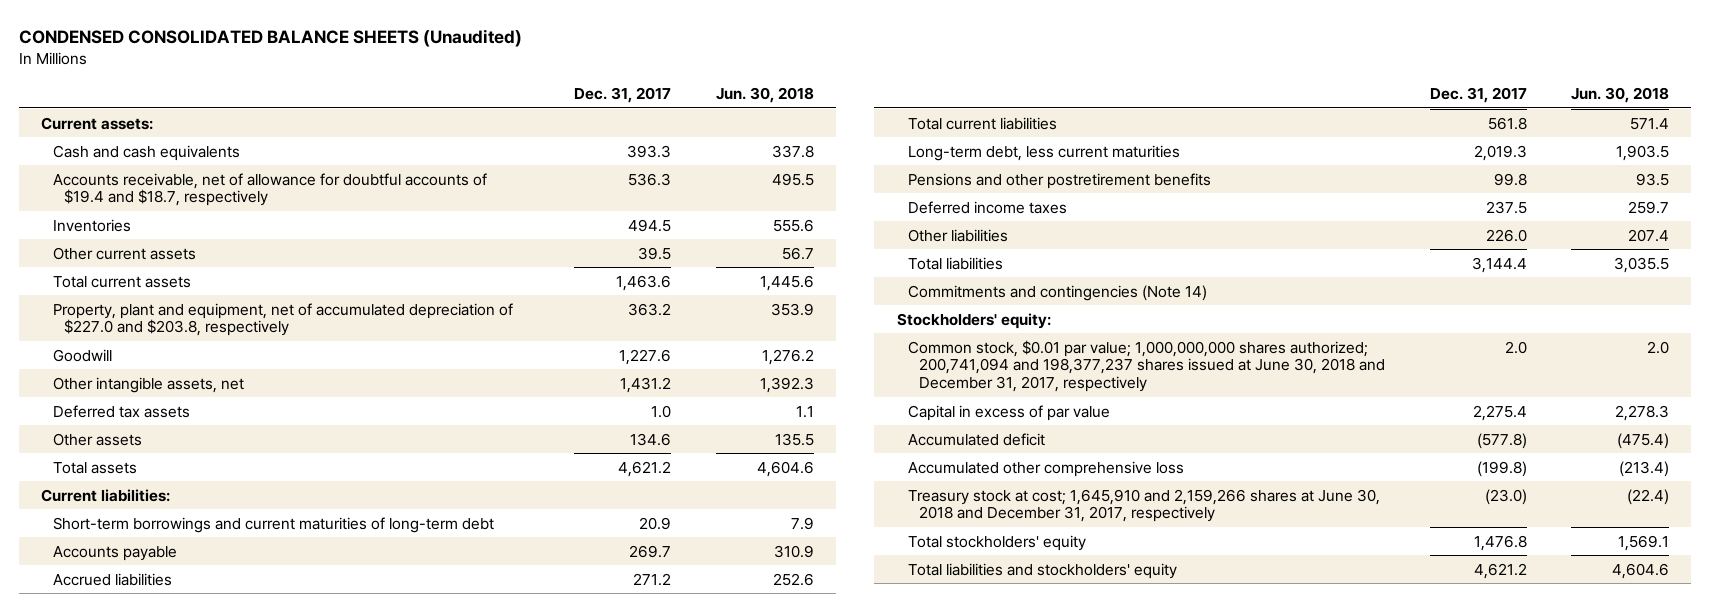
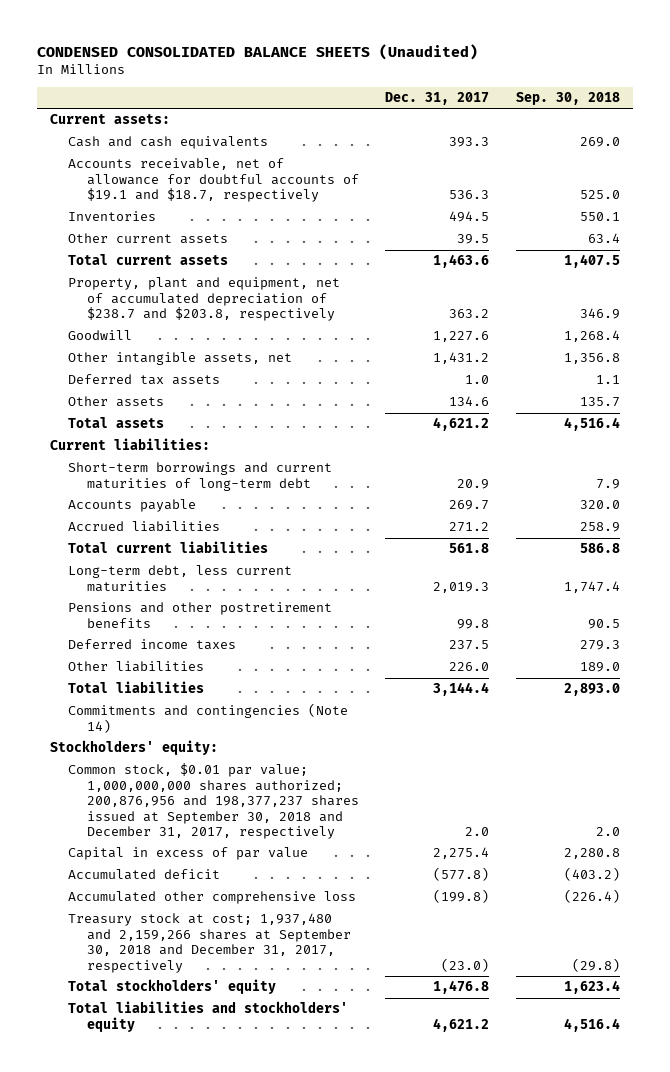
- | Dec. 31, 2017 | Jun. 30, 2018
+ | Dec. 31, 2017 | Sep. 30, 2018
- Accounts receivable, net of allowance for doubtful accounts of $19.4 and $18.7, respectively | 536.3 | 495.5
+ Accounts receivable, net of allowance for doubtful accounts of $19.1 and $18.7, respectively | 536.3 | 525.0
- Property, plant and equipment, net of accumulated depreciation of $227.0 and $203.8, respectively | 363.2 | 353.9
+ Property, plant and equipment, net of accumulated depreciation of $238.7 and $203.8, respectively | 363.2 | 346.9
- Common stock, $0.01 par value; 1,000,000,000 shares authorized; 200,741,094 and 198,377,237 shares issued at June 30, 2018 and December 31, 2017, respectively | 2.0 | 2.0
+ Common stock, $0.01 par value; 1,000,000,000 shares authorized; 200,876,956 and 198,377,237 shares issued at September 30, 2018 and December 31, 2017, respectively | 2.0 | 2.0
- Treasury stock at cost; 1,645,910 and 2,159,266 shares at June 30, 2018 and December 31, 2017, respectively | (23.0) | (22.4)
+ Treasury stock at cost; 1,937,480 and 2,159,266 shares at September 30, 2018 and December 31, 2017, respectively | (23.0) | (29.8)

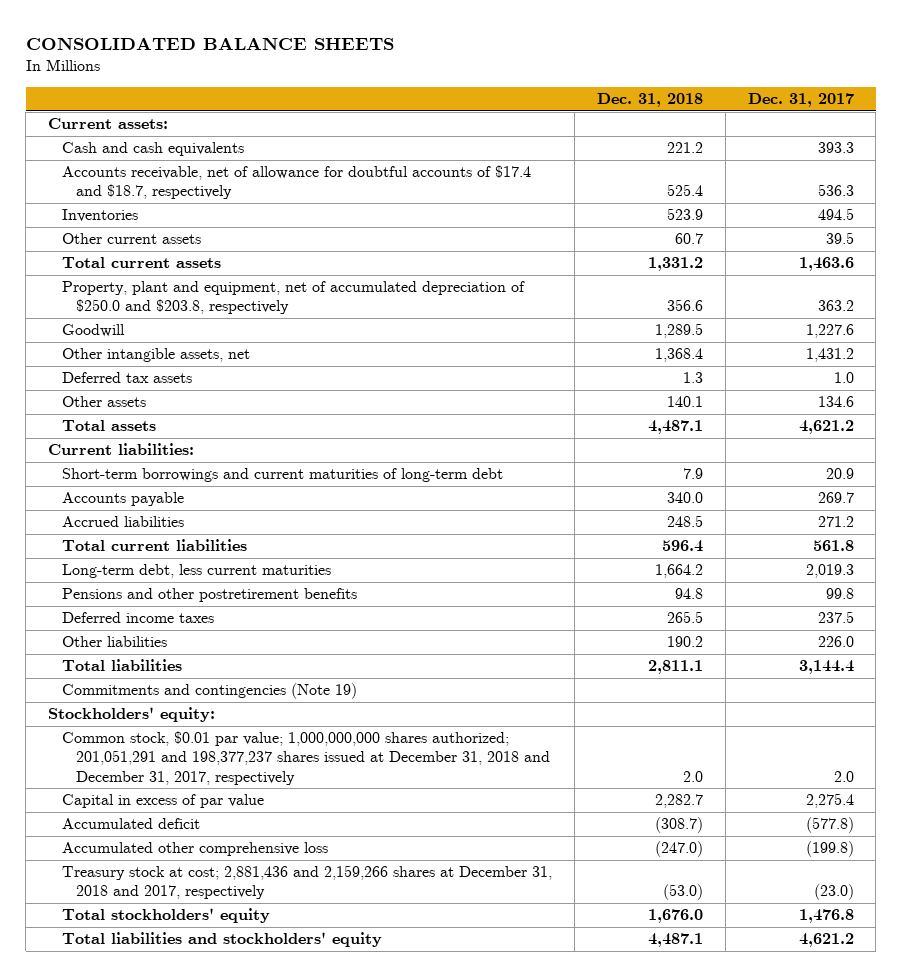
- CONDENSED CONSOLIDATED BALANCE SHEETS (Unaudited)
+ CONSOLIDATED BALANCE SHEETS
- | Dec. 31, 2017 | Sep. 30, 2018
+ | Dec. 31, 2018 | Dec. 31, 2017
- Accounts receivable, net of allowance for doubtful accounts of $19.1 and $18.7, respectively | 536.3 | 525.0
+ Accounts receivable, net of allowance for doubtful accounts of $17.4 and $18.7, respectively | 525.4 | 536.3
- Property, plant and equipment, net of accumulated depreciation of $238.7 and $203.8, respectively | 363.2 | 346.9
+ Property, plant and equipment, net of accumulated depreciation of $250.0 and $203.8, respectively | 356.6 | 363.2
- Commitments and contingencies (Note 14)
+ Commitments and contingencies (Note 19)
- Common stock, $0.01 par value; 1,000,000,000 shares authorized; 200,876,956 and 198,377,237 shares issued at September 30, 2018 and December 31, 2017, respectively | 2.0 | 2.0
+ Common stock, $0.01 par value; 1,000,000,000 shares authorized; 201,051,291 and 198,377,237 shares issued at December 31, 2018 and December 31, 2017, respectively | 2.0 | 2.0
- Treasury stock at cost; 1,937,480 and 2,159,266 shares at September 30, 2018 and December 31, 2017, respectively | (23.0) | (29.8)
+ Treasury stock at cost; 2,881,436 and 2,159,266 shares at December 31, 2018 and 2017, respectively | (53.0) | (23.0)

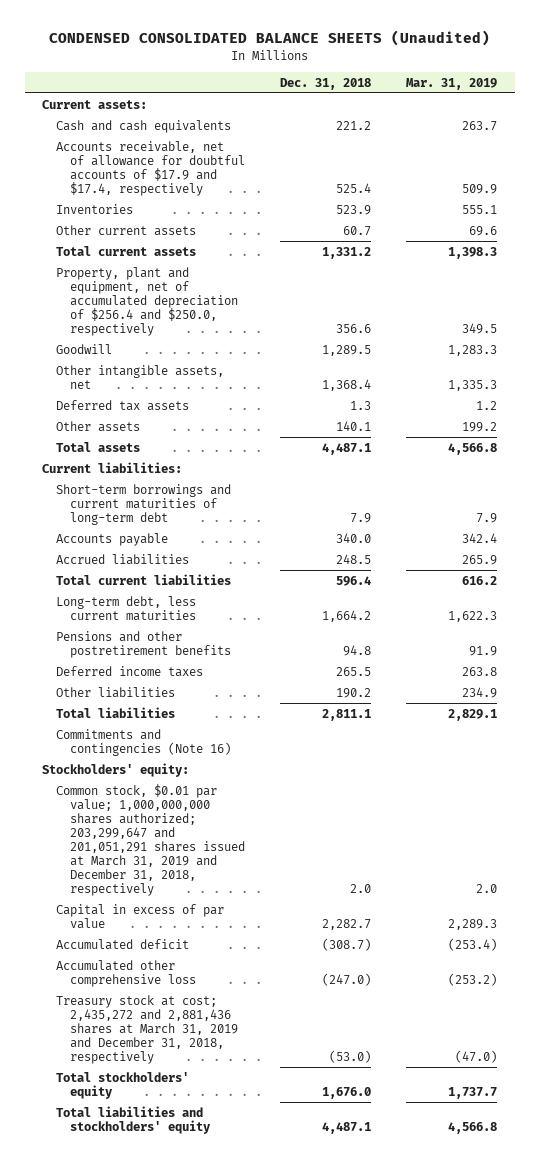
- CONSOLIDATED BALANCE SHEETS
+ CONDENSED CONSOLIDATED BALANCE SHEETS (Unaudited)
- | Dec. 31, 2018 | Dec. 31, 2017
+ | Dec. 31, 2018 | Mar. 31, 2019
- Accounts receivable, net of allowance for doubtful accounts of $17.4 and $18.7, respectively | 525.4 | 536.3
+ Accounts receivable, net of allowance for doubtful accounts of $17.9 and $17.4, respectively | 525.4 | 509.9
- Property, plant and equipment, net of accumulated depreciation of $250.0 and $203.8, respectively | 356.6 | 363.2
+ Property, plant and equipment, net of accumulated depreciation of $256.4 and $250.0, respectively | 356.6 | 349.5
- Commitments and contingencies (Note 19)
+ Commitments and contingencies (Note 16)
- Common stock, $0.01 par value; 1,000,000,000 shares authorized; 201,051,291 and 198,377,237 shares issued at December 31, 2018 and December 31, 2017, respectively | 2.0 | 2.0
+ Common stock, $0.01 par value; 1,000,000,000 shares authorized; 203,299,647 and 201,051,291 shares issued at March 31, 2019 and December 31, 2018, respectively | 2.0 | 2.0
- Treasury stock at cost; 2,881,436 and 2,159,266 shares at December 31, 2018 and 2017, respectively | (53.0) | (23.0)
+ Treasury stock at cost; 2,435,272 and 2,881,436 shares at March 31, 2019 and December 31, 2018, respectively | (53.0) | (47.0)

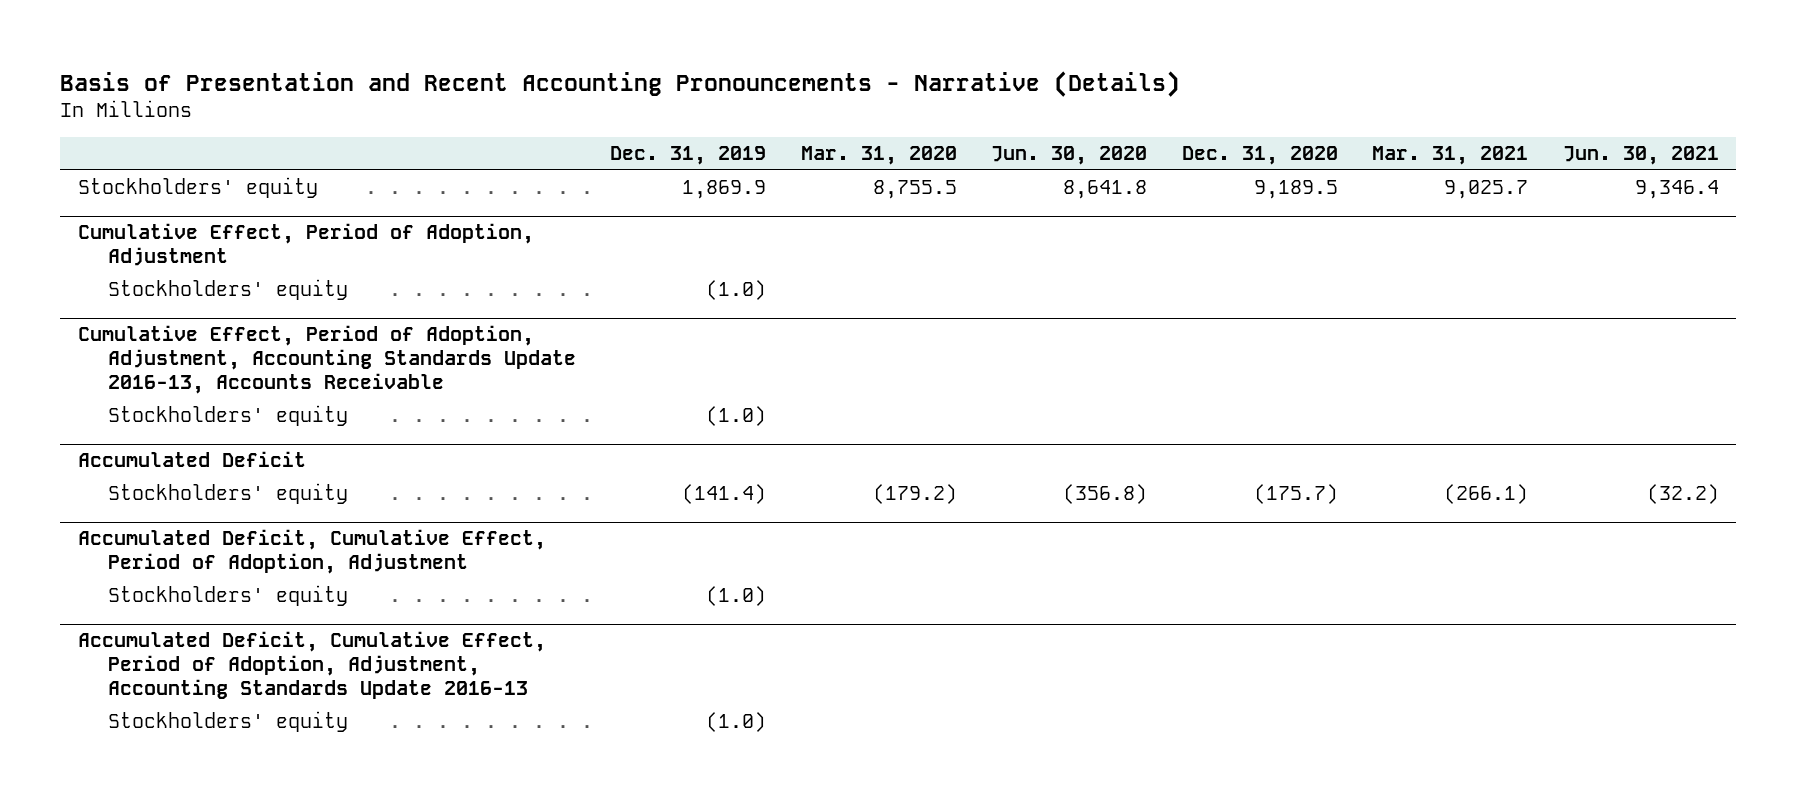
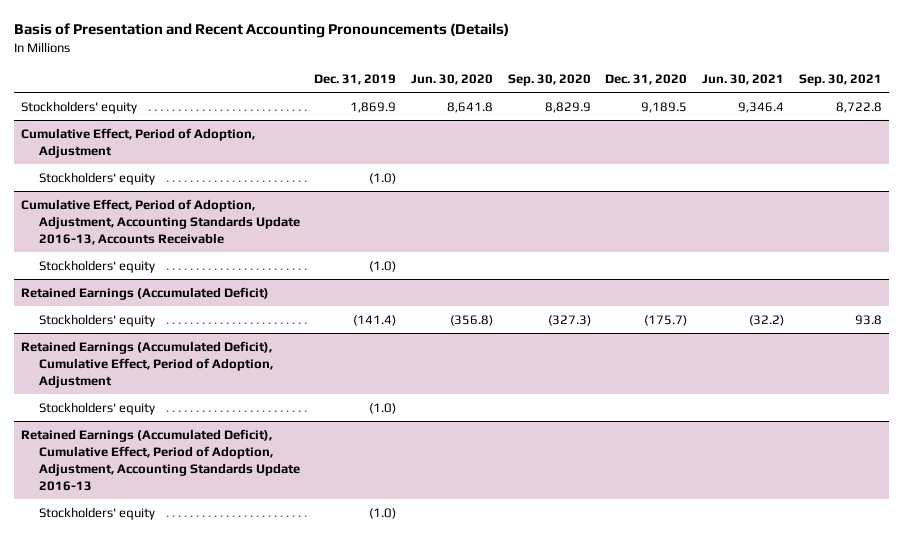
- Basis of Presentation and Recent Accounting Pronouncements - Narrative (Details)
+ Basis of Presentation and Recent Accounting Pronouncements (Details)
- | Dec. 31, 2019 | Mar. 31, 2020 | Jun. 30, 2020 | Dec. 31, 2020 | Mar. 31, 2021 | Jun. 30, 2021
+ | Dec. 31, 2019 | Jun. 30, 2020 | Sep. 30, 2020 | Dec. 31, 2020 | Jun. 30, 2021 | Sep. 30, 2021
- Accumulated Deficit
+ Retained Earnings (Accumulated Deficit)
- Accumulated Deficit, Cumulative Effect, Period of Adoption, Adjustment
+ Retained Earnings (Accumulated Deficit), Cumulative Effect, Period of Adoption, Adjustment
- Accumulated Deficit, Cumulative Effect, Period of Adoption, Adjustment, Accounting Standards Update 2016-13
+ Retained Earnings (Accumulated Deficit), Cumulative Effect, Period of Adoption, Adjustment, Accounting Standards Update 2016-13

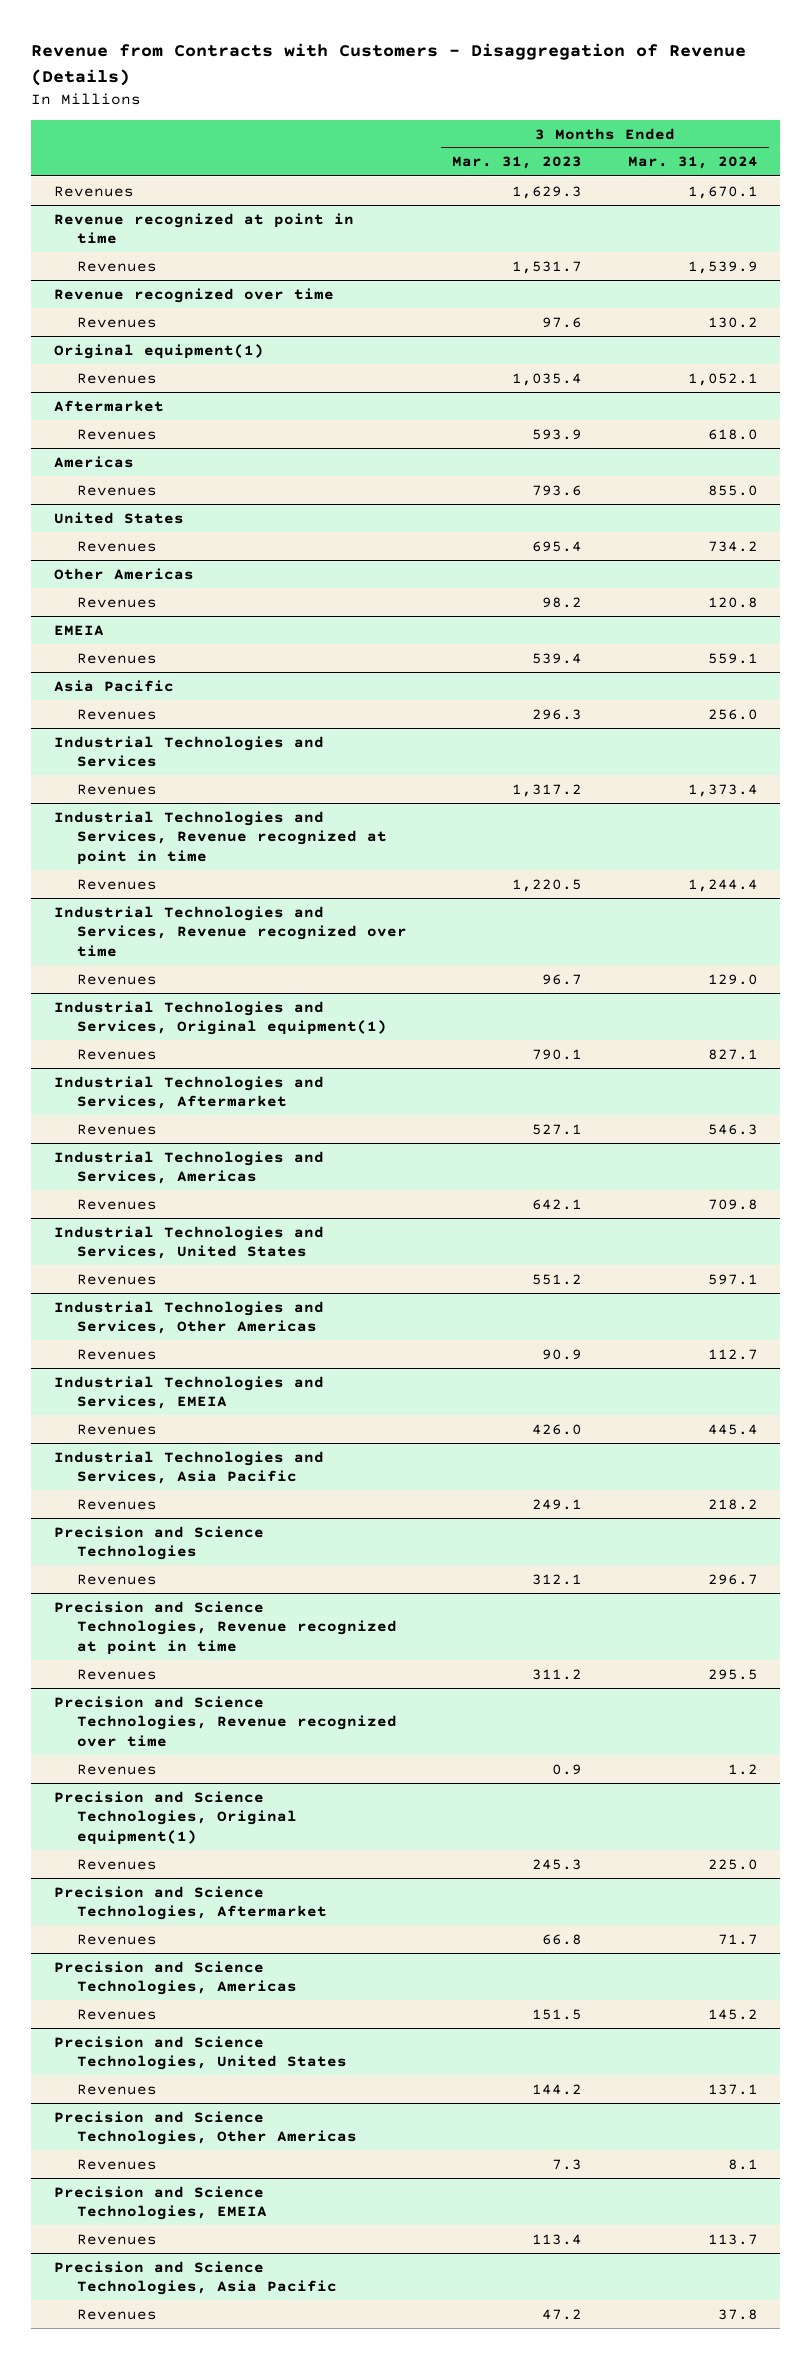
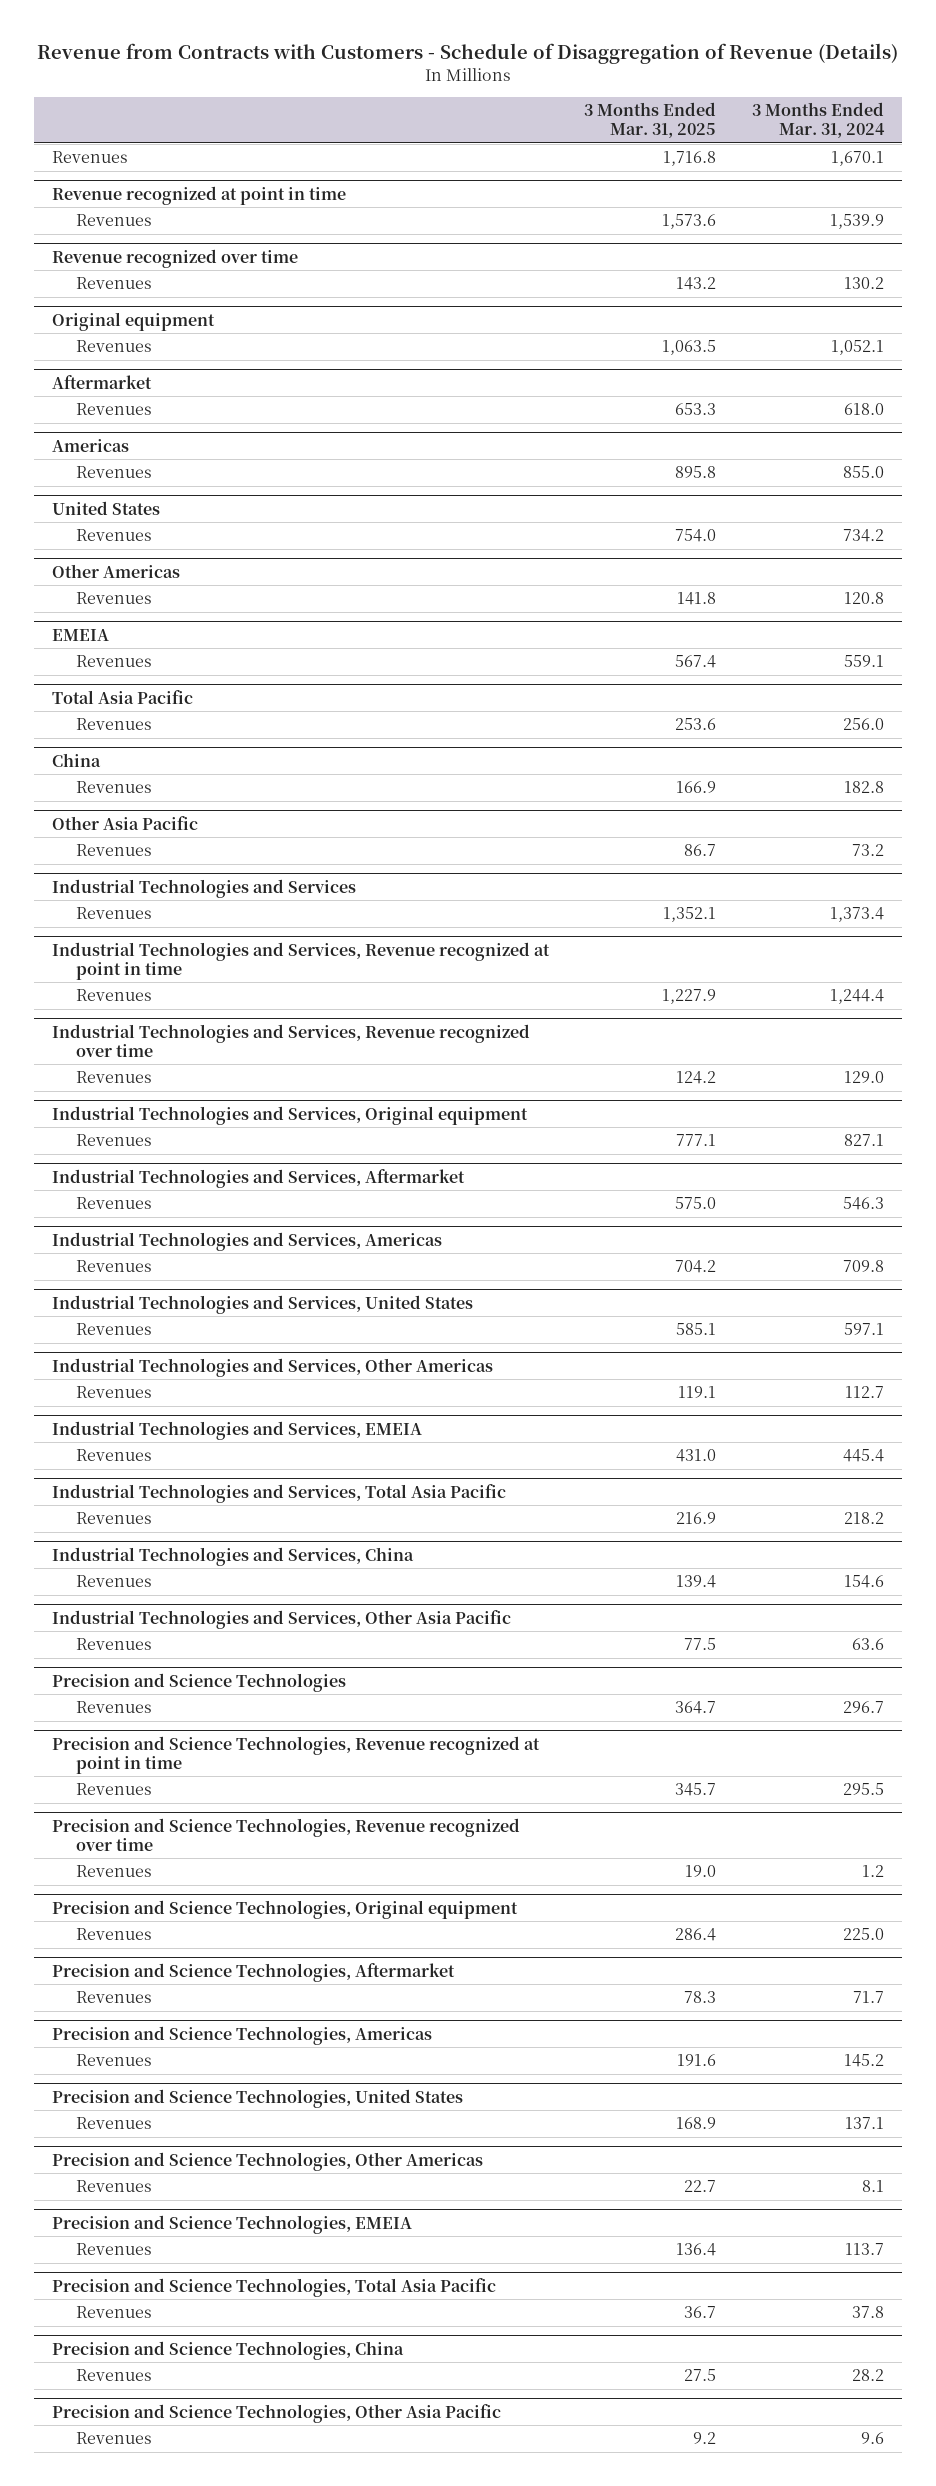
- Revenue from Contracts with Customers - Disaggregation of Revenue (Details)
+ Revenue from Contracts with Customers - Schedule of Disaggregation of Revenue (Details)
- | 3 Months Ended Mar. 31, 2023 | 3 Months Ended Mar. 31, 2024
+ | 3 Months Ended Mar. 31, 2025 | 3 Months Ended Mar. 31, 2024
- Original equipment(1)
+ Original equipment
- Asia Pacific
+ Total Asia Pacific
+ China
+ Revenues | 166.9 | 182.8
+ Other Asia Pacific
+ Revenues | 86.7 | 73.2
- Industrial Technologies and Services, Original equipment(1)
+ Industrial Technologies and Services, Original equipment
- Industrial Technologies and Services, Asia Pacific
+ Industrial Technologies and Services, Total Asia Pacific
+ Industrial Technologies and Services, China
+ Revenues | 139.4 | 154.6
+ Industrial Technologies and Services, Other Asia Pacific
+ Revenues | 77.5 | 63.6
- Precision and Science Technologies, Original equipment(1)
+ Precision and Science Technologies, Original equipment
- Precision and Science Technologies, Asia Pacific
+ Precision and Science Technologies, Total Asia Pacific
+ Precision and Science Technologies, China
+ Revenues | 27.5 | 28.2
+ Precision and Science Technologies, Other Asia Pacific
+ Revenues | 9.2 | 9.6

